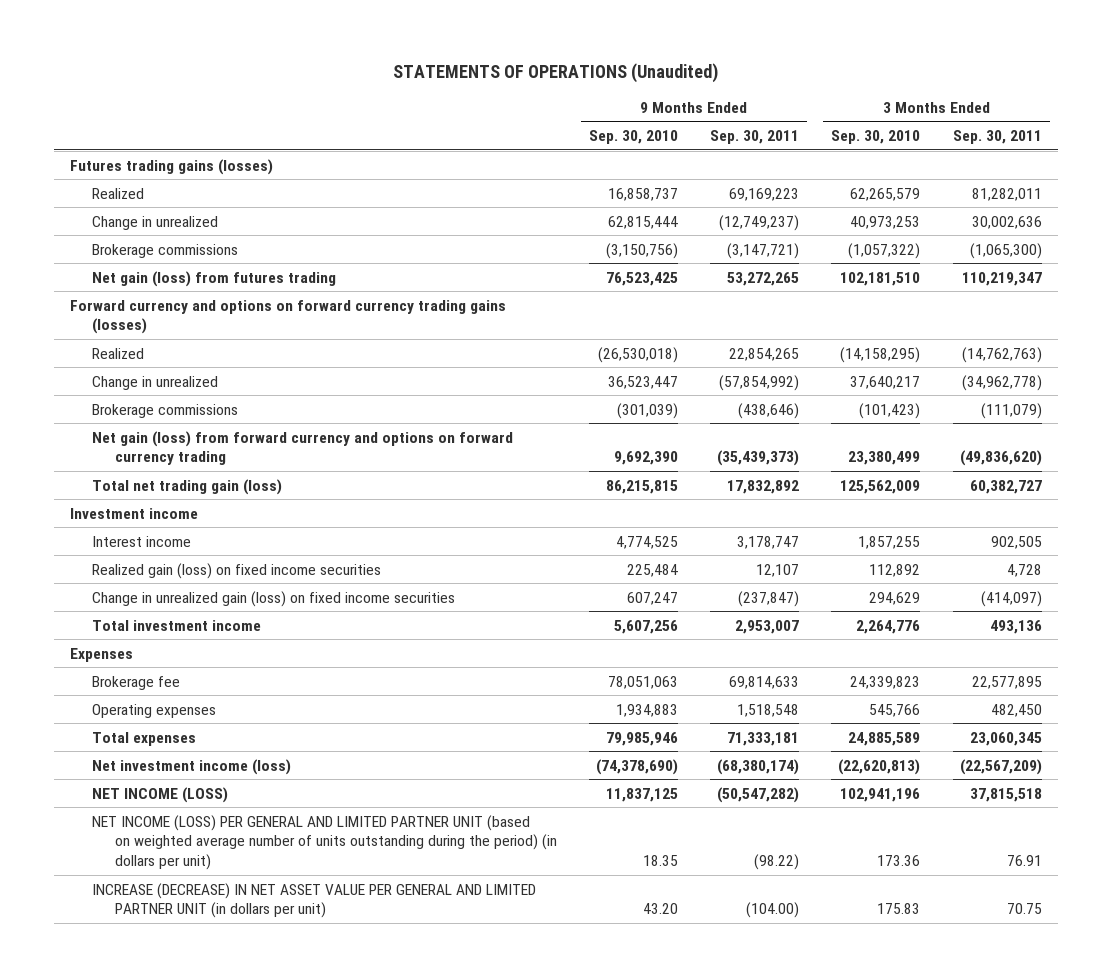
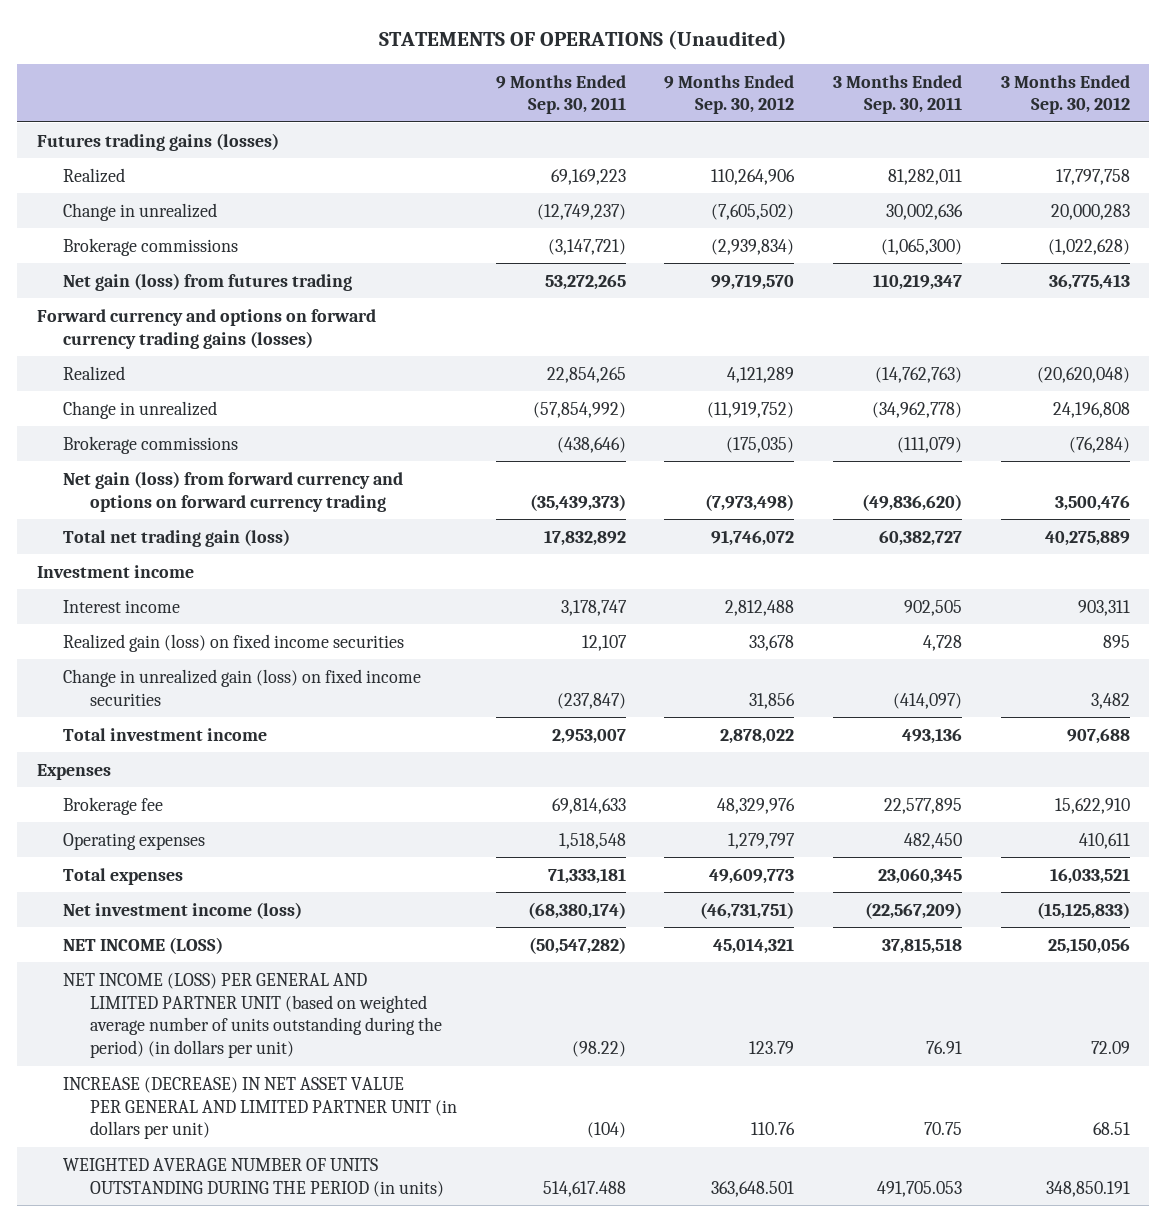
- | 9 Months Ended Sep. 30, 2010 | 9 Months Ended Sep. 30, 2011 | 3 Months Ended Sep. 30, 2010 | 3 Months Ended Sep. 30, 2011
+ | 9 Months Ended Sep. 30, 2011 | 9 Months Ended Sep. 30, 2012 | 3 Months Ended Sep. 30, 2011 | 3 Months Ended Sep. 30, 2012
- INCREASE (DECREASE) IN NET ASSET VALUE PER GENERAL AND LIMITED PARTNER UNIT (in dollars per unit) | 43.20 | (104.00) | 175.83 | 70.75
+ INCREASE (DECREASE) IN NET ASSET VALUE PER GENERAL AND LIMITED PARTNER UNIT (in dollars per unit) | (104) | 110.76 | 70.75 | 68.51
+ WEIGHTED AVERAGE NUMBER OF UNITS OUTSTANDING DURING THE PERIOD (in units) | 514,617.488 | 363,648.501 | 491,705.053 | 348,850.191

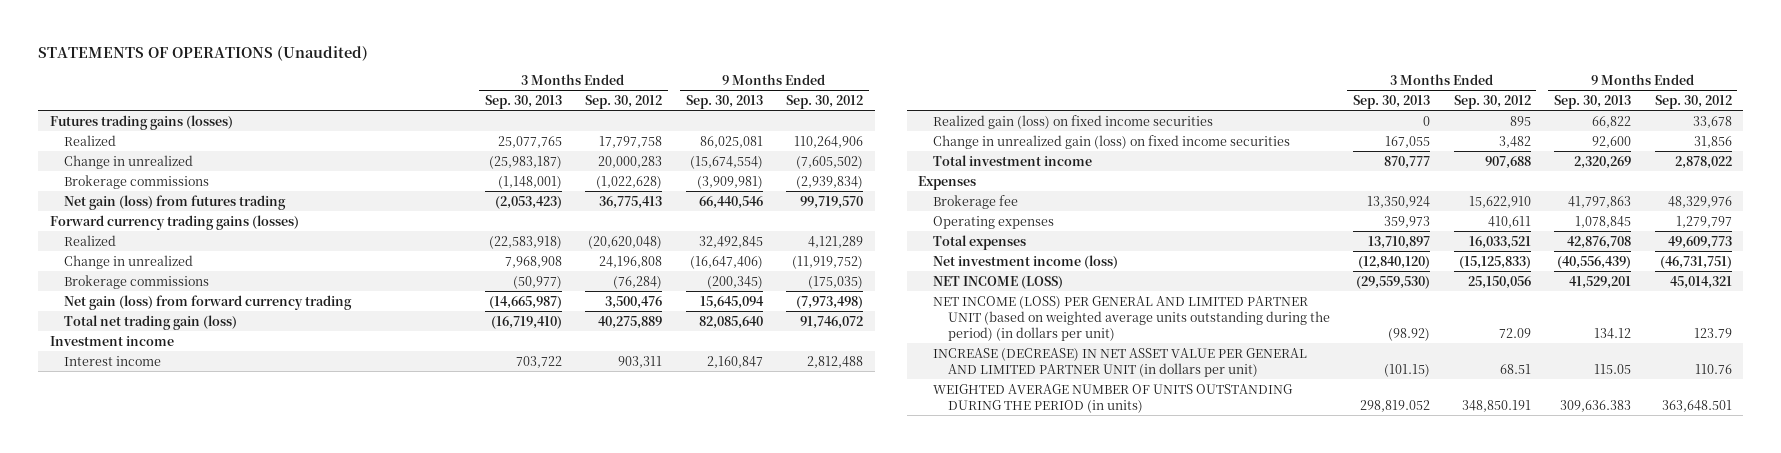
- | 9 Months Ended Sep. 30, 2011 | 9 Months Ended Sep. 30, 2012 | 3 Months Ended Sep. 30, 2011 | 3 Months Ended Sep. 30, 2012
+ | 3 Months Ended Sep. 30, 2013 | 3 Months Ended Sep. 30, 2012 | 9 Months Ended Sep. 30, 2013 | 9 Months Ended Sep. 30, 2012
- Forward currency and options on forward currency trading gains (losses)
+ Forward currency trading gains (losses)
- Net gain (loss) from forward currency and options on forward currency trading | (35,439,373) | (7,973,498) | (49,836,620) | 3,500,476
+ Net gain (loss) from forward currency trading | (14,665,987) | 3,500,476 | 15,645,094 | (7,973,498)
- NET INCOME (LOSS) PER GENERAL AND LIMITED PARTNER UNIT (based on weighted average number of units outstanding during the period) (in dollars per unit) | (98.22) | 123.79 | 76.91 | 72.09
+ NET INCOME (LOSS) PER GENERAL AND LIMITED PARTNER UNIT (based on weighted average units outstanding during the period) (in dollars per unit) | (98.92) | 72.09 | 134.12 | 123.79

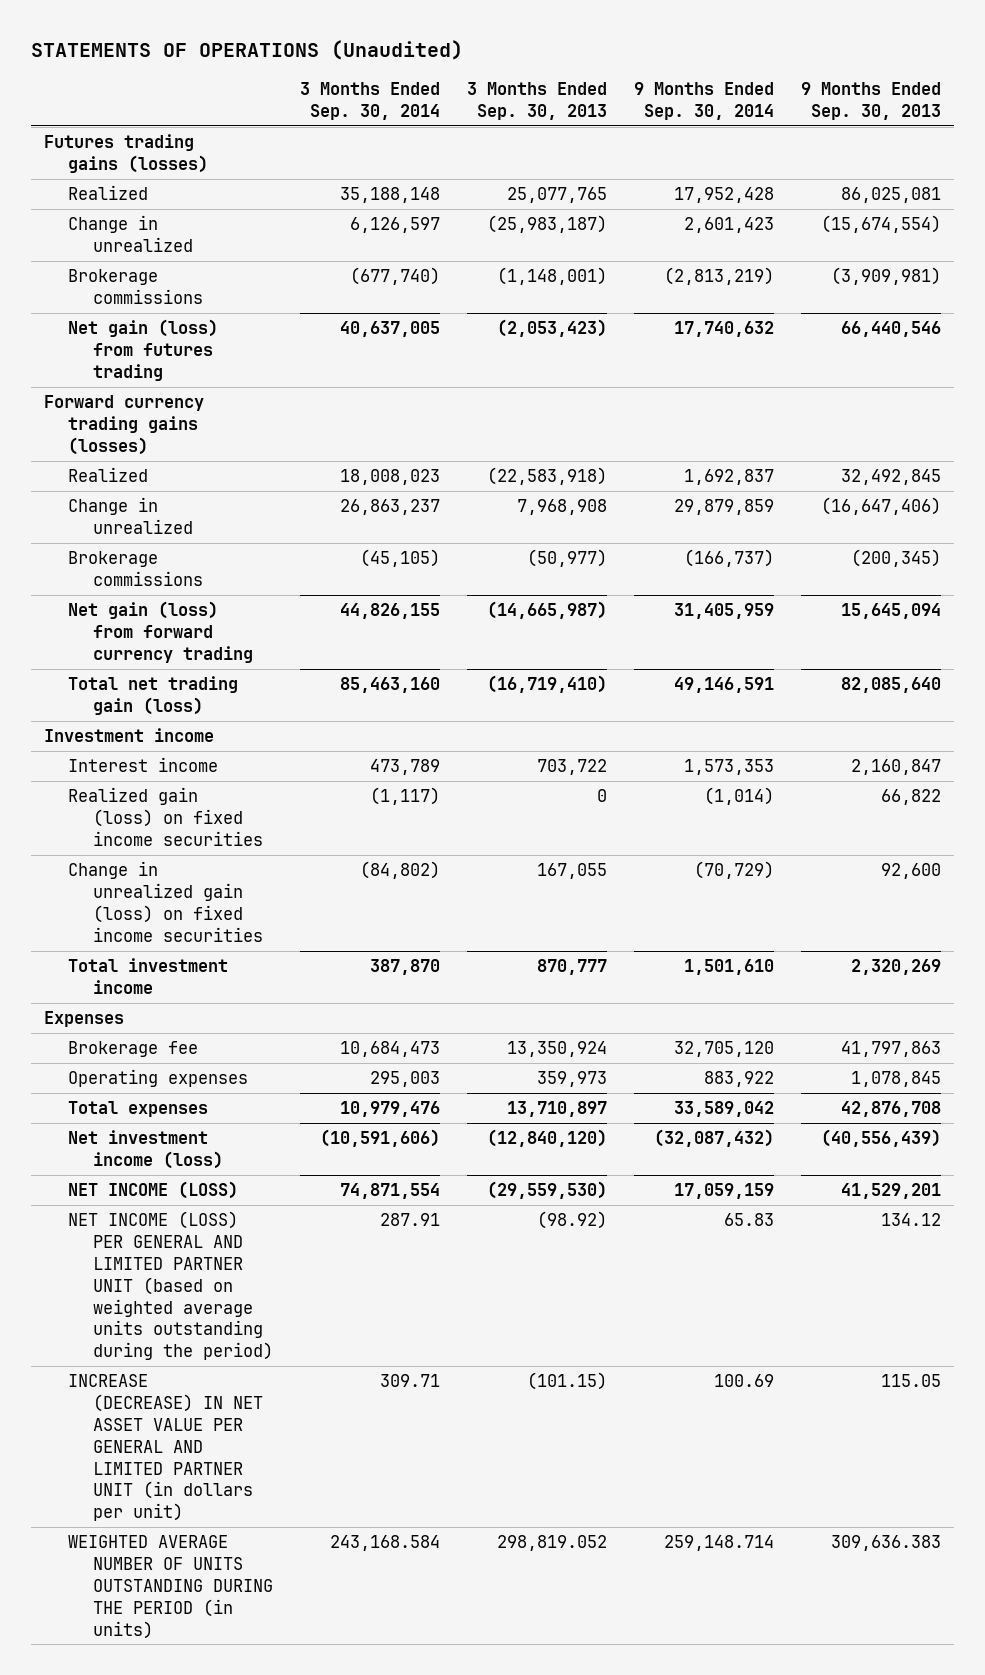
- | 3 Months Ended Sep. 30, 2013 | 3 Months Ended Sep. 30, 2012 | 9 Months Ended Sep. 30, 2013 | 9 Months Ended Sep. 30, 2012
+ | 3 Months Ended Sep. 30, 2014 | 3 Months Ended Sep. 30, 2013 | 9 Months Ended Sep. 30, 2014 | 9 Months Ended Sep. 30, 2013
- NET INCOME (LOSS) PER GENERAL AND LIMITED PARTNER UNIT (based on weighted average units outstanding during the period) (in dollars per unit) | (98.92) | 72.09 | 134.12 | 123.79
+ NET INCOME (LOSS) PER GENERAL AND LIMITED PARTNER UNIT (based on weighted average units outstanding during the period) | 287.91 | (98.92) | 65.83 | 134.12

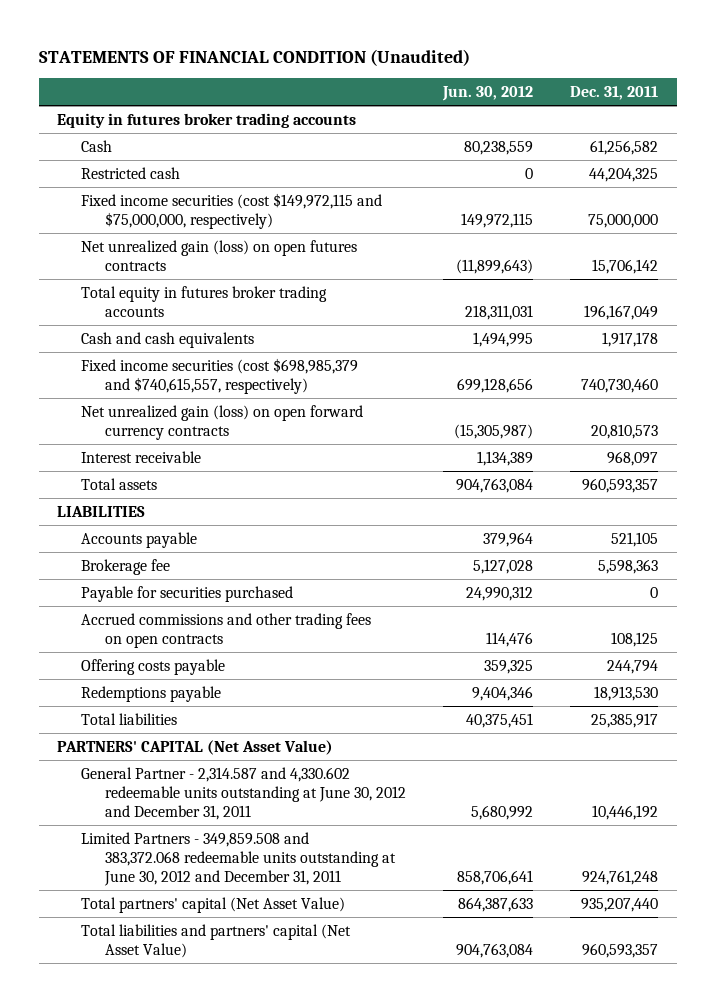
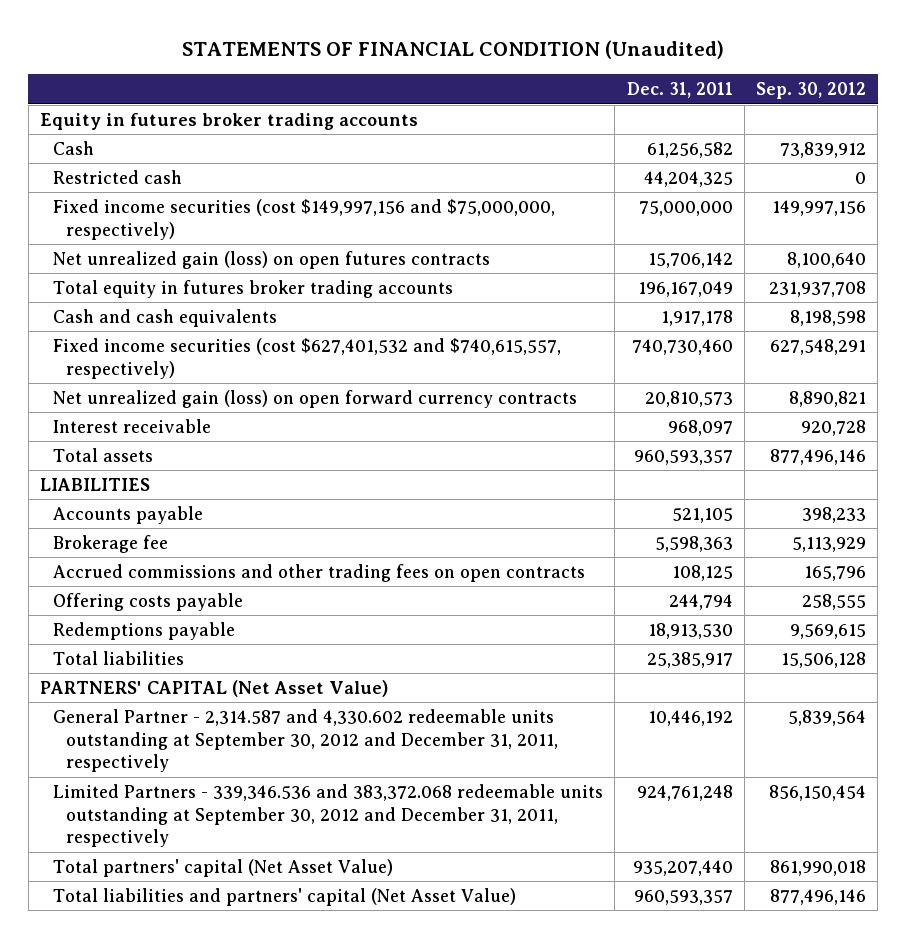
- | Jun. 30, 2012 | Dec. 31, 2011
+ | Dec. 31, 2011 | Sep. 30, 2012
- Fixed income securities (cost $149,972,115 and $75,000,000, respectively) | 149,972,115 | 75,000,000
+ Fixed income securities (cost $149,997,156 and $75,000,000, respectively) | 75,000,000 | 149,997,156
- Fixed income securities (cost $698,985,379 and $740,615,557, respectively) | 699,128,656 | 740,730,460
+ Fixed income securities (cost $627,401,532 and $740,615,557, respectively) | 740,730,460 | 627,548,291
- Payable for securities purchased | 24,990,312 | 0
- General Partner - 2,314.587 and 4,330.602 redeemable units outstanding at June 30, 2012 and December 31, 2011 | 5,680,992 | 10,446,192
- Limited Partners - 349,859.508 and 383,372.068 redeemable units outstanding at June 30, 2012 and December 31, 2011 | 858,706,641 | 924,761,248
+ General Partner - 2,314.587 and 4,330.602 redeemable units outstanding at September 30, 2012 and December 31, 2011, respectively | 10,446,192 | 5,839,564
+ Limited Partners - 339,346.536 and 383,372.068 redeemable units outstanding at September 30, 2012 and December 31, 2011, respectively | 924,761,248 | 856,150,454

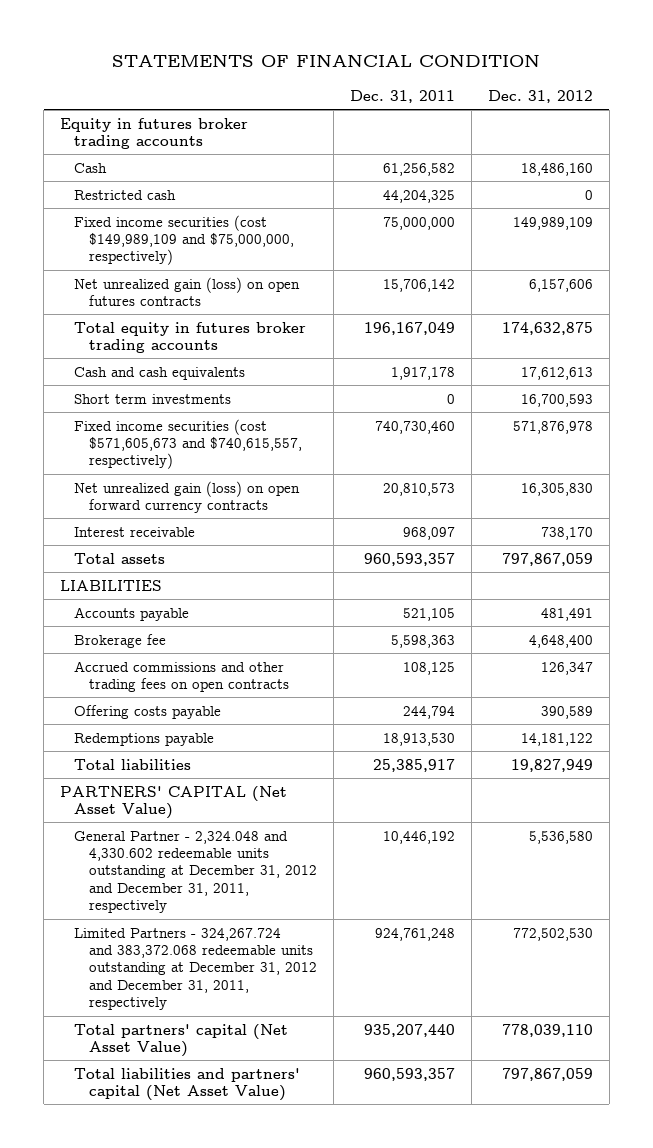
- STATEMENTS OF FINANCIAL CONDITION (Unaudited)
+ STATEMENTS OF FINANCIAL CONDITION
- | Dec. 31, 2011 | Sep. 30, 2012
+ | Dec. 31, 2011 | Dec. 31, 2012
- Fixed income securities (cost $149,997,156 and $75,000,000, respectively) | 75,000,000 | 149,997,156
+ Fixed income securities (cost $149,989,109 and $75,000,000, respectively) | 75,000,000 | 149,989,109
- Fixed income securities (cost $627,401,532 and $740,615,557, respectively) | 740,730,460 | 627,548,291
+ Short term investments | 0 | 16,700,593
+ Fixed income securities (cost $571,605,673 and $740,615,557, respectively) | 740,730,460 | 571,876,978
- General Partner - 2,314.587 and 4,330.602 redeemable units outstanding at September 30, 2012 and December 31, 2011, respectively | 10,446,192 | 5,839,564
- Limited Partners - 339,346.536 and 383,372.068 redeemable units outstanding at September 30, 2012 and December 31, 2011, respectively | 924,761,248 | 856,150,454
+ General Partner - 2,324.048 and 4,330.602 redeemable units outstanding at December 31, 2012 and December 31, 2011, respectively | 10,446,192 | 5,536,580
+ Limited Partners - 324,267.724 and 383,372.068 redeemable units outstanding at December 31, 2012 and December 31, 2011, respectively | 924,761,248 | 772,502,530

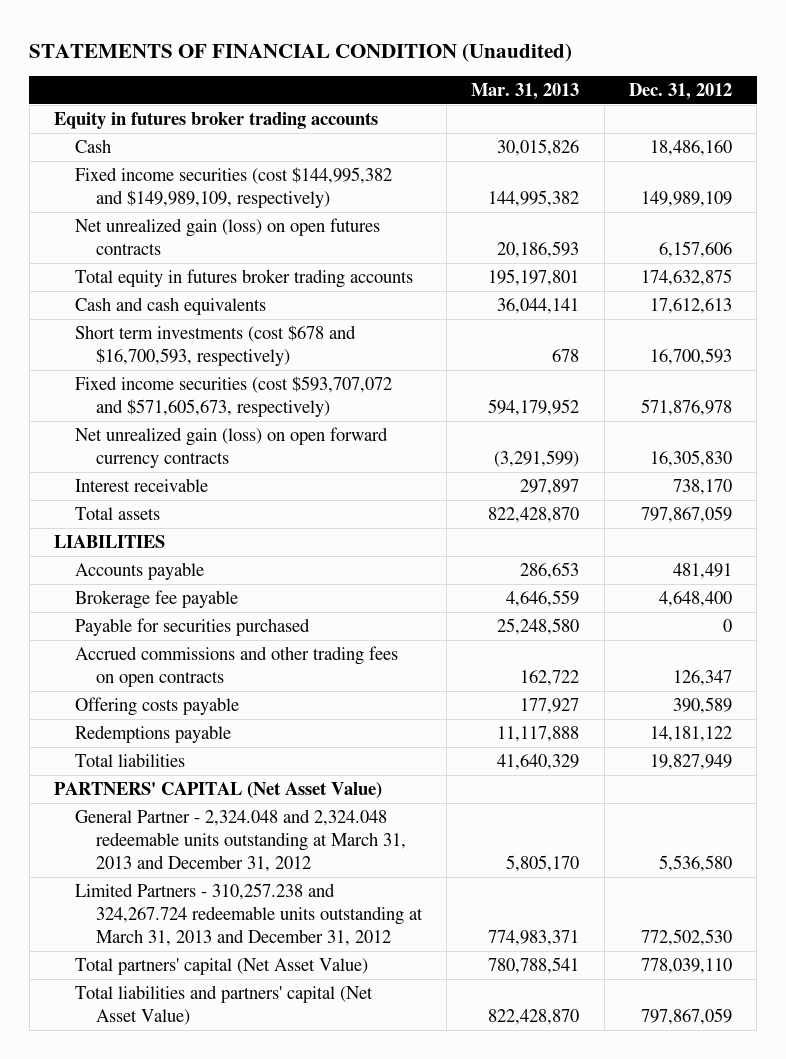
- STATEMENTS OF FINANCIAL CONDITION
+ STATEMENTS OF FINANCIAL CONDITION (Unaudited)
- | Dec. 31, 2011 | Dec. 31, 2012
+ | Mar. 31, 2013 | Dec. 31, 2012
- Restricted cash | 44,204,325 | 0
- Fixed income securities (cost $149,989,109 and $75,000,000, respectively) | 75,000,000 | 149,989,109
+ Fixed income securities (cost $144,995,382 and $149,989,109, respectively) | 144,995,382 | 149,989,109
- Short term investments | 0 | 16,700,593
- Fixed income securities (cost $571,605,673 and $740,615,557, respectively) | 740,730,460 | 571,876,978
+ Short term investments (cost $678 and $16,700,593, respectively) | 678 | 16,700,593
+ Fixed income securities (cost $593,707,072 and $571,605,673, respectively) | 594,179,952 | 571,876,978
- Brokerage fee | 5,598,363 | 4,648,400
+ Brokerage fee payable | 4,646,559 | 4,648,400
+ Payable for securities purchased | 25,248,580 | 0
- General Partner - 2,324.048 and 4,330.602 redeemable units outstanding at December 31, 2012 and December 31, 2011, respectively | 10,446,192 | 5,536,580
- Limited Partners - 324,267.724 and 383,372.068 redeemable units outstanding at December 31, 2012 and December 31, 2011, respectively | 924,761,248 | 772,502,530
+ General Partner - 2,324.048 and 2,324.048 redeemable units outstanding at March 31, 2013 and December 31, 2012 | 5,805,170 | 5,536,580
+ Limited Partners - 310,257.238 and 324,267.724 redeemable units outstanding at March 31, 2013 and December 31, 2012 | 774,983,371 | 772,502,530

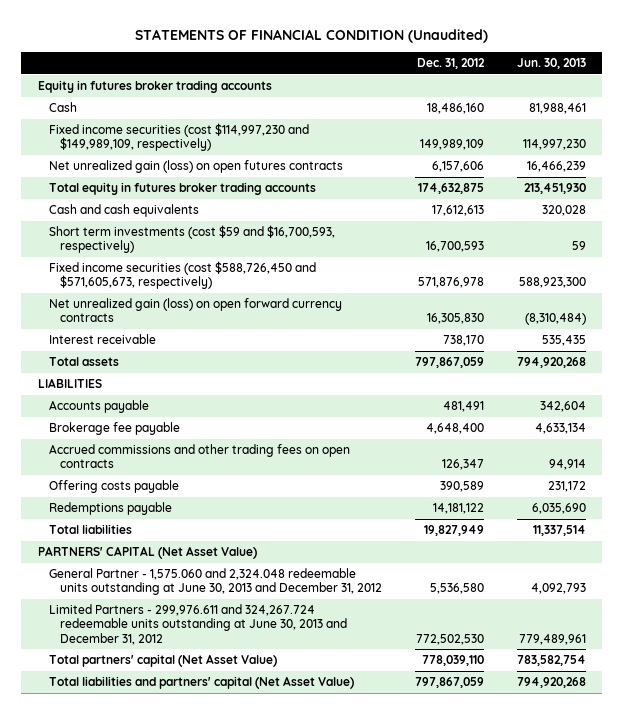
- | Mar. 31, 2013 | Dec. 31, 2012
+ | Dec. 31, 2012 | Jun. 30, 2013
- Fixed income securities (cost $144,995,382 and $149,989,109, respectively) | 144,995,382 | 149,989,109
+ Fixed income securities (cost $114,997,230 and $149,989,109, respectively) | 149,989,109 | 114,997,230
- Short term investments (cost $678 and $16,700,593, respectively) | 678 | 16,700,593
- Fixed income securities (cost $593,707,072 and $571,605,673, respectively) | 594,179,952 | 571,876,978
+ Short term investments (cost $59 and $16,700,593, respectively) | 16,700,593 | 59
+ Fixed income securities (cost $588,726,450 and $571,605,673, respectively) | 571,876,978 | 588,923,300
- Payable for securities purchased | 25,248,580 | 0
- General Partner - 2,324.048 and 2,324.048 redeemable units outstanding at March 31, 2013 and December 31, 2012 | 5,805,170 | 5,536,580
- Limited Partners - 310,257.238 and 324,267.724 redeemable units outstanding at March 31, 2013 and December 31, 2012 | 774,983,371 | 772,502,530
+ General Partner - 1,575.060 and 2,324.048 redeemable units outstanding at June 30, 2013 and December 31, 2012 | 5,536,580 | 4,092,793
+ Limited Partners - 299,976.611 and 324,267.724 redeemable units outstanding at June 30, 2013 and December 31, 2012 | 772,502,530 | 779,489,961

